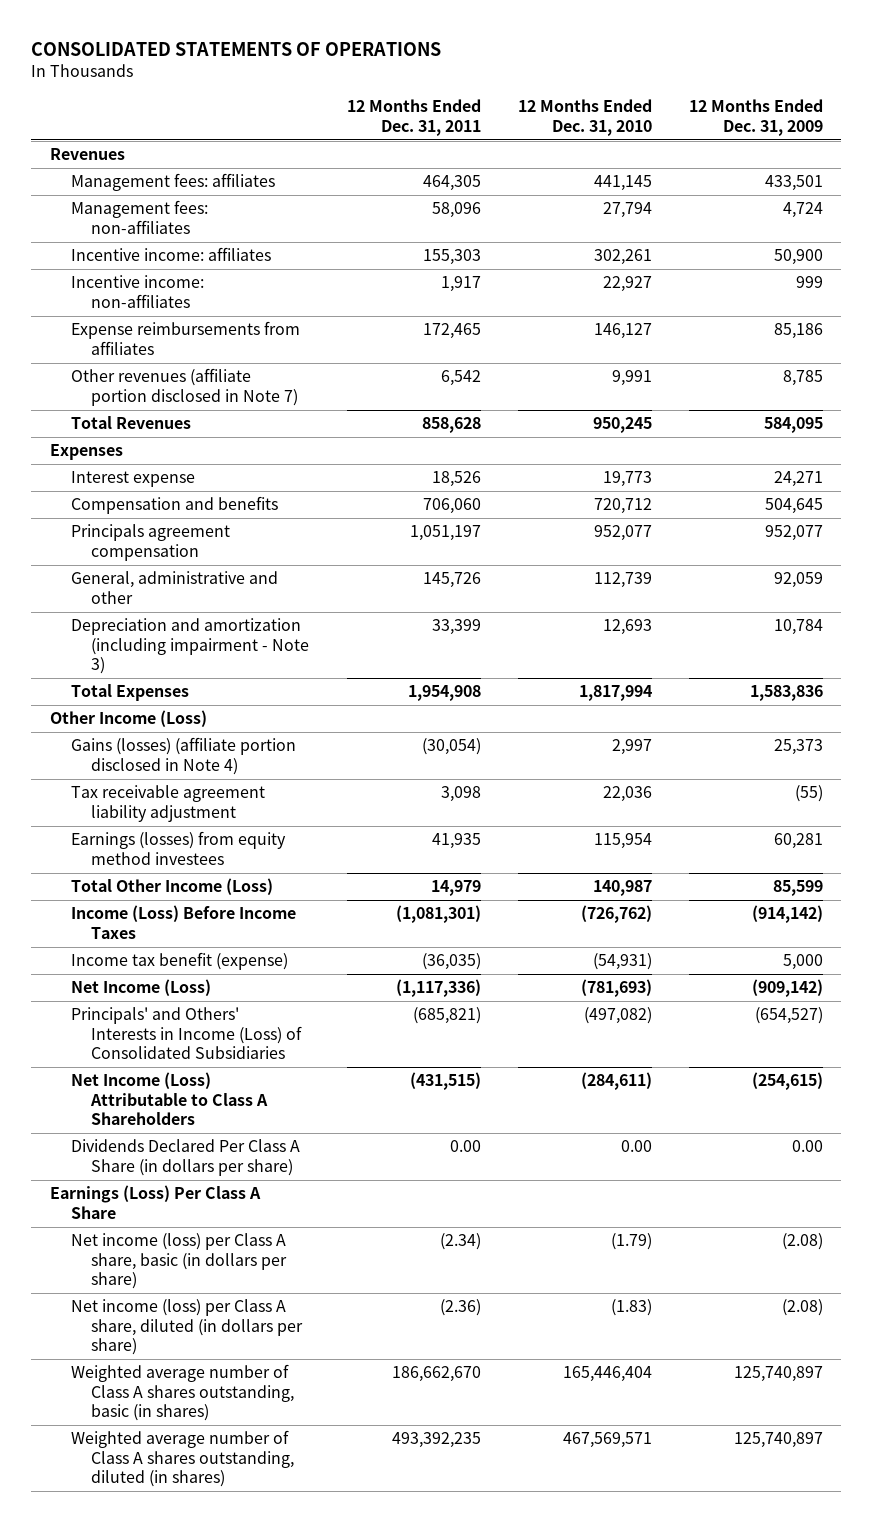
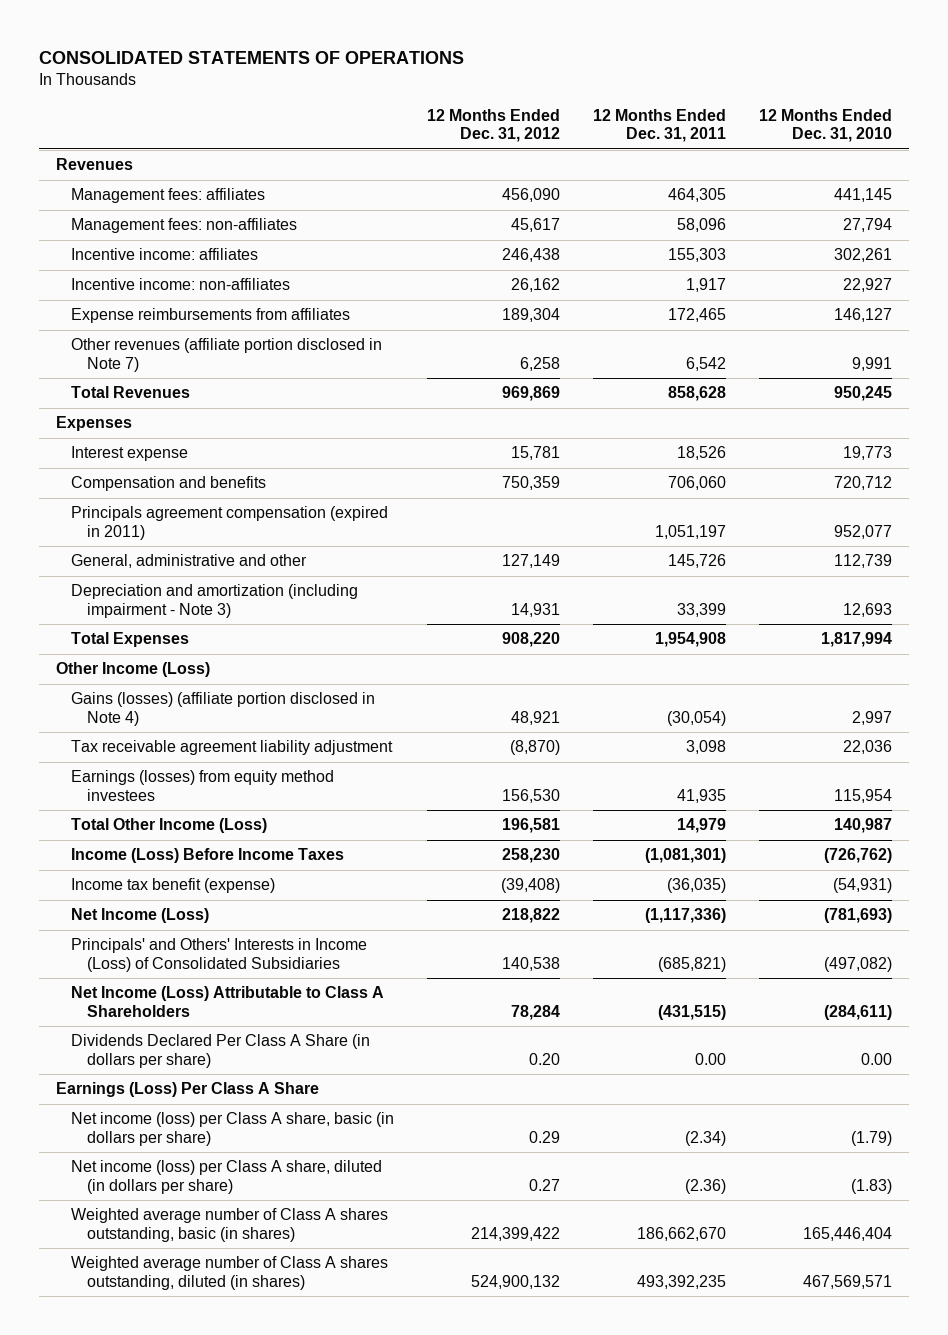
- | 12 Months Ended Dec. 31, 2011 | 12 Months Ended Dec. 31, 2010 | 12 Months Ended Dec. 31, 2009
+ | 12 Months Ended Dec. 31, 2012 | 12 Months Ended Dec. 31, 2011 | 12 Months Ended Dec. 31, 2010
- Principals agreement compensation | 1,051,197 | 952,077 | 952,077
+ Principals agreement compensation (expired in 2011) | | 1,051,197 | 952,077

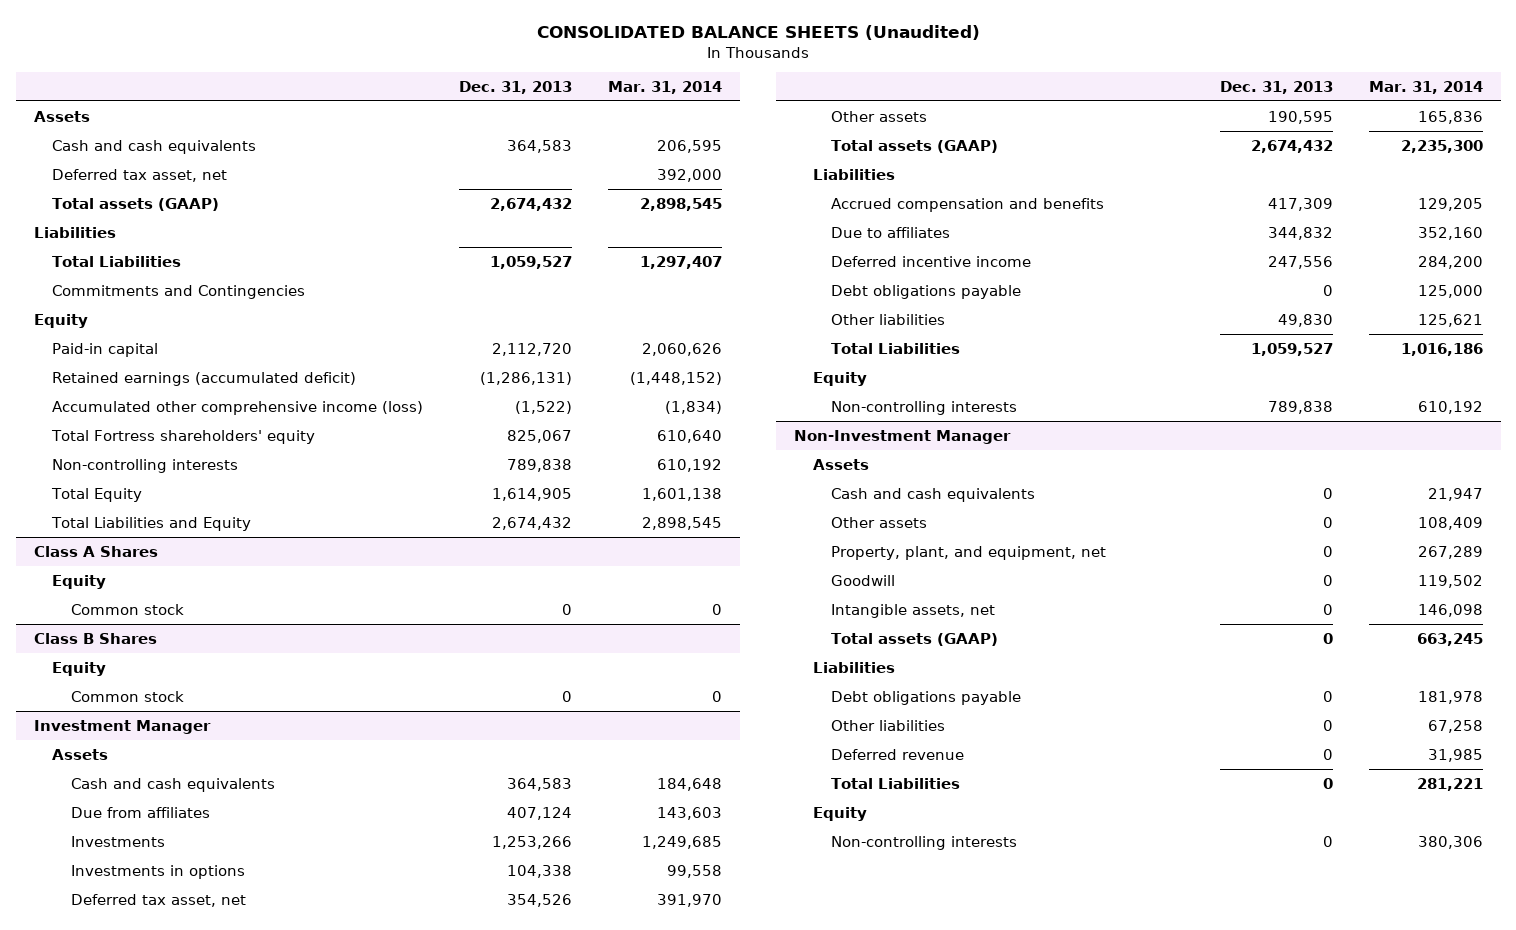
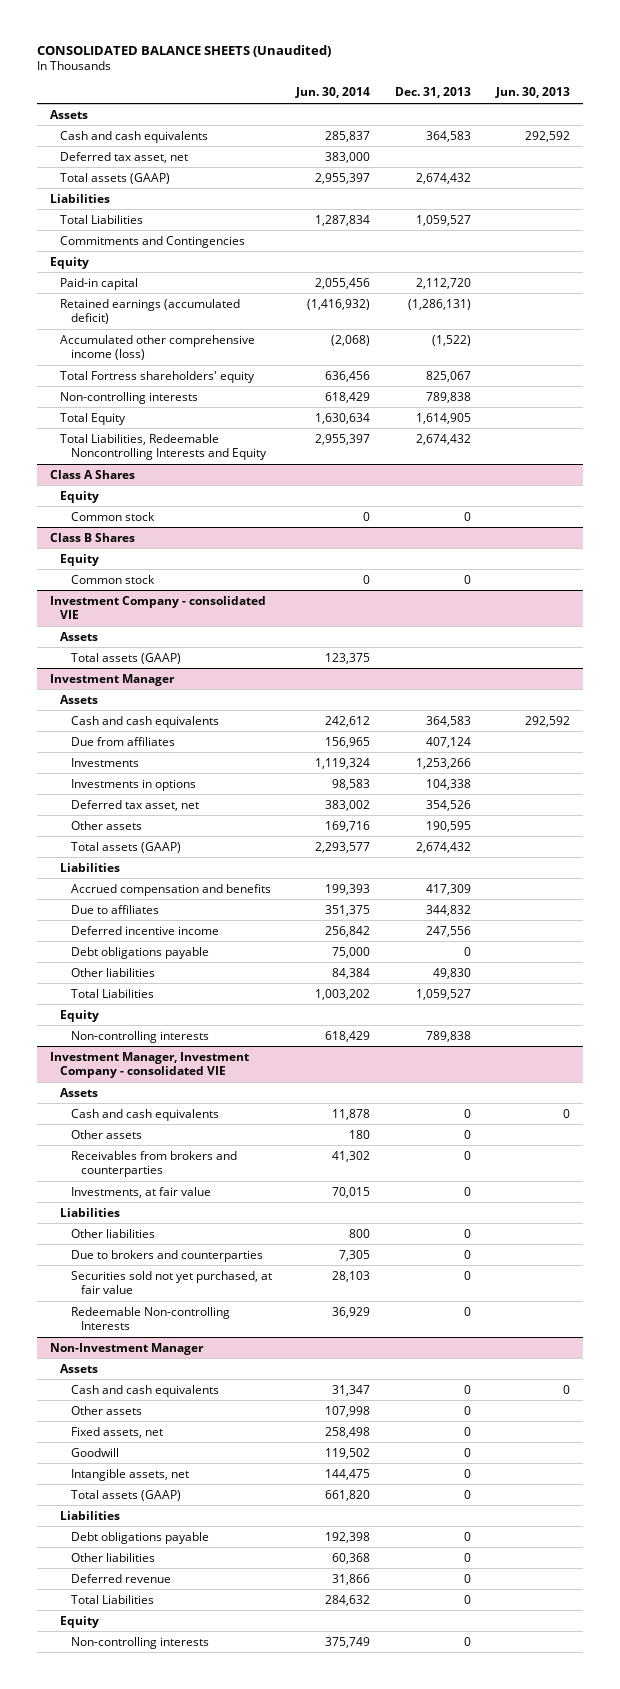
- | Dec. 31, 2013 | Mar. 31, 2014
+ | Jun. 30, 2014 | Dec. 31, 2013 | Jun. 30, 2013
- Total Liabilities and Equity | 2,674,432 | 2,898,545
+ Total Liabilities, Redeemable Noncontrolling Interests and Equity | 2,955,397 | 2,674,432 |
+ Investment Company - consolidated VIE
+ Assets
+ Total assets (GAAP) | 123,375 | |
+ Investment Manager, Investment Company - consolidated VIE
+ Assets
+ Cash and cash equivalents | 11,878 | 0 | 0
+ Other assets | 180 | 0 |
+ Receivables from brokers and counterparties | 41,302 | 0 |
+ Investments, at fair value | 70,015 | 0 |
+ Liabilities
+ Other liabilities | 800 | 0 |
+ Due to brokers and counterparties | 7,305 | 0 |
+ Securities sold not yet purchased, at fair value | 28,103 | 0 |
+ Redeemable Non-controlling Interests | 36,929 | 0 |
@ Non-Investment Manager
- Property, plant, and equipment, net | 0 | 267,289
+ Fixed assets, net | 258,498 | 0 |

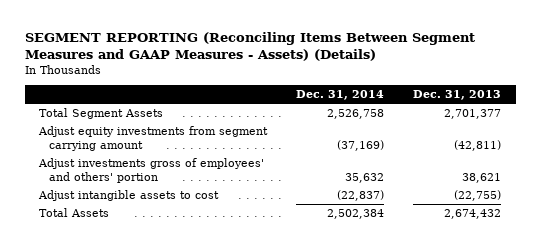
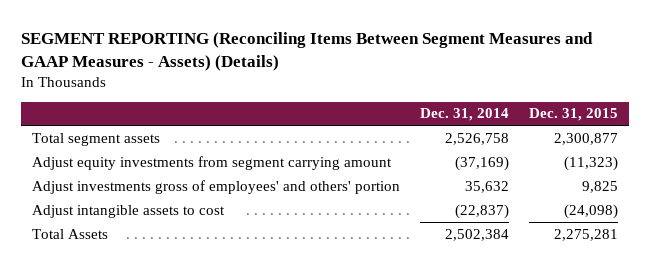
- | Dec. 31, 2014 | Dec. 31, 2013
+ | Dec. 31, 2014 | Dec. 31, 2015
- Total Segment Assets | 2,526,758 | 2,701,377
+ Total segment assets | 2,526,758 | 2,300,877

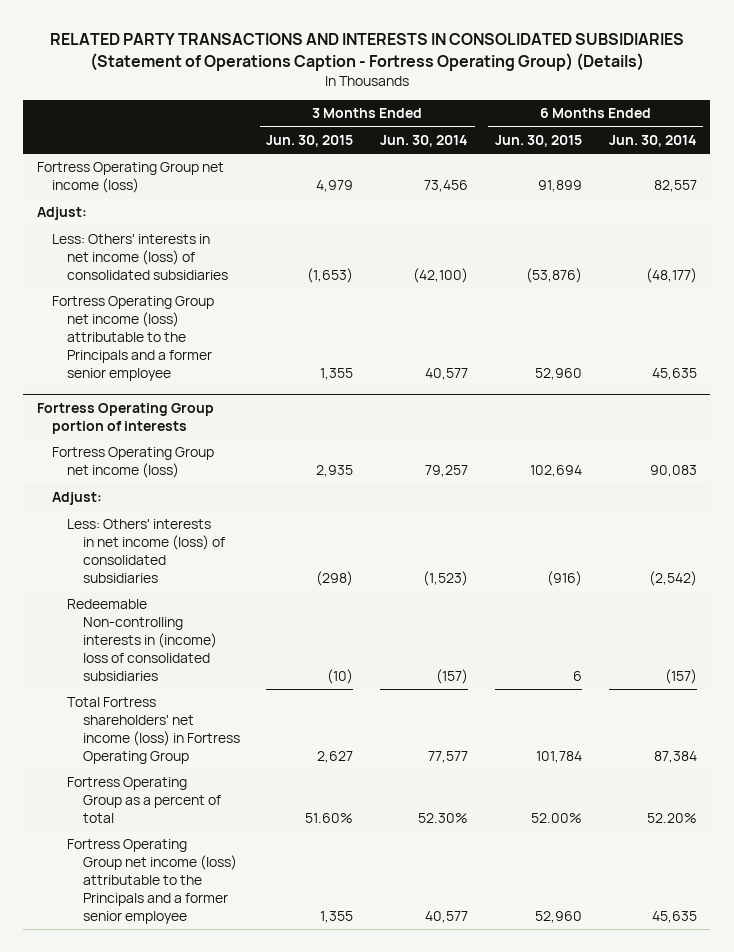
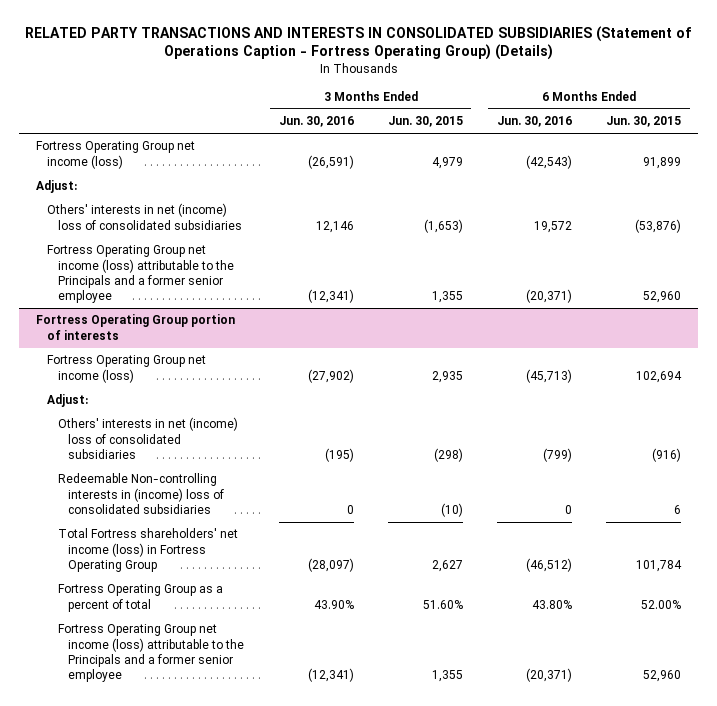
- | 3 Months Ended Jun. 30, 2015 | 3 Months Ended Jun. 30, 2014 | 6 Months Ended Jun. 30, 2015 | 6 Months Ended Jun. 30, 2014
+ | 3 Months Ended Jun. 30, 2016 | 3 Months Ended Jun. 30, 2015 | 6 Months Ended Jun. 30, 2016 | 6 Months Ended Jun. 30, 2015
- Less: Others' interests in net income (loss) of consolidated subsidiaries | (1,653) | (42,100) | (53,876) | (48,177)
+ Others' interests in net (income) loss of consolidated subsidiaries | 12,146 | (1,653) | 19,572 | (53,876)
@ Fortress Operating Group portion of interests
- Less: Others' interests in net income (loss) of consolidated subsidiaries | (298) | (1,523) | (916) | (2,542)
+ Others' interests in net (income) loss of consolidated subsidiaries | (195) | (298) | (799) | (916)

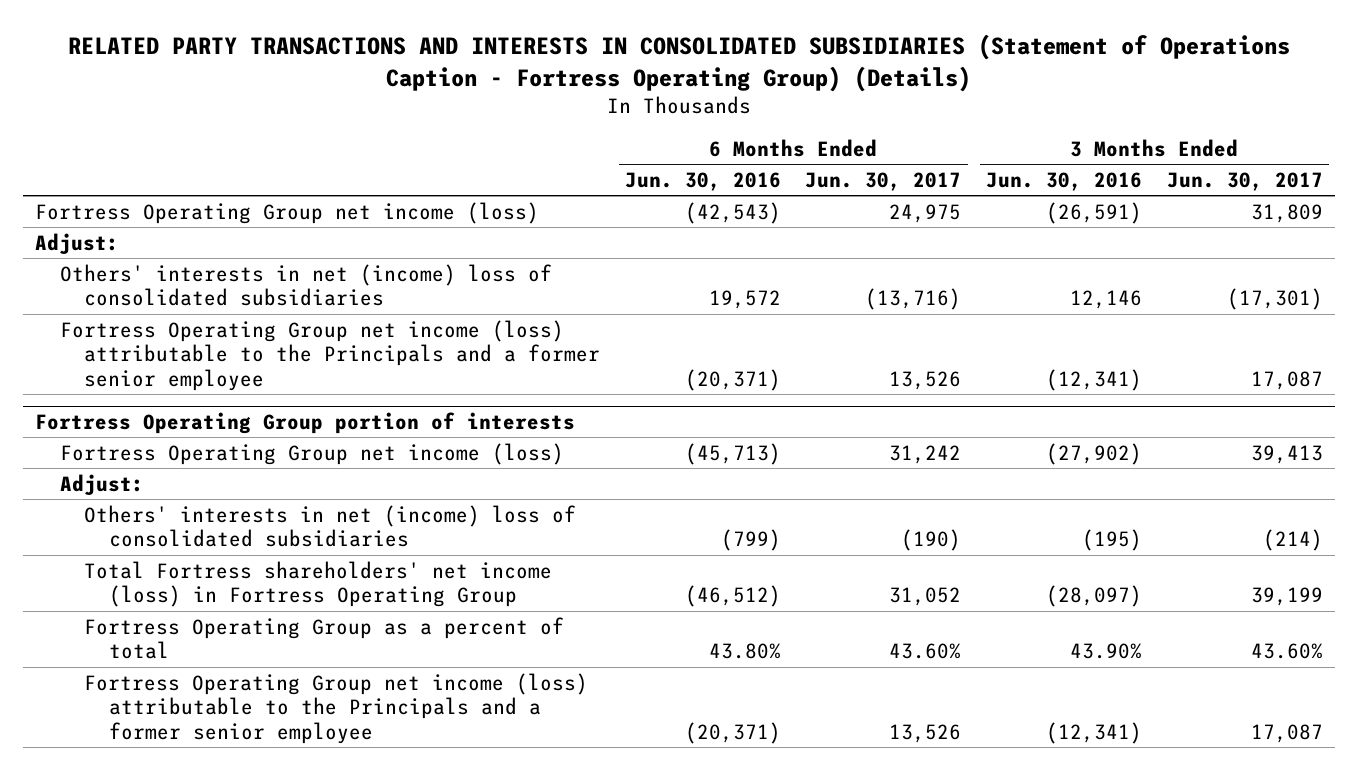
- | 3 Months Ended Jun. 30, 2016 | 3 Months Ended Jun. 30, 2015 | 6 Months Ended Jun. 30, 2016 | 6 Months Ended Jun. 30, 2015
+ | 6 Months Ended Jun. 30, 2016 | 6 Months Ended Jun. 30, 2017 | 3 Months Ended Jun. 30, 2016 | 3 Months Ended Jun. 30, 2017
@ Fortress Operating Group portion of interests
- Redeemable Non-controlling interests in (income) loss of consolidated subsidiaries | 0 | (10) | 0 | 6

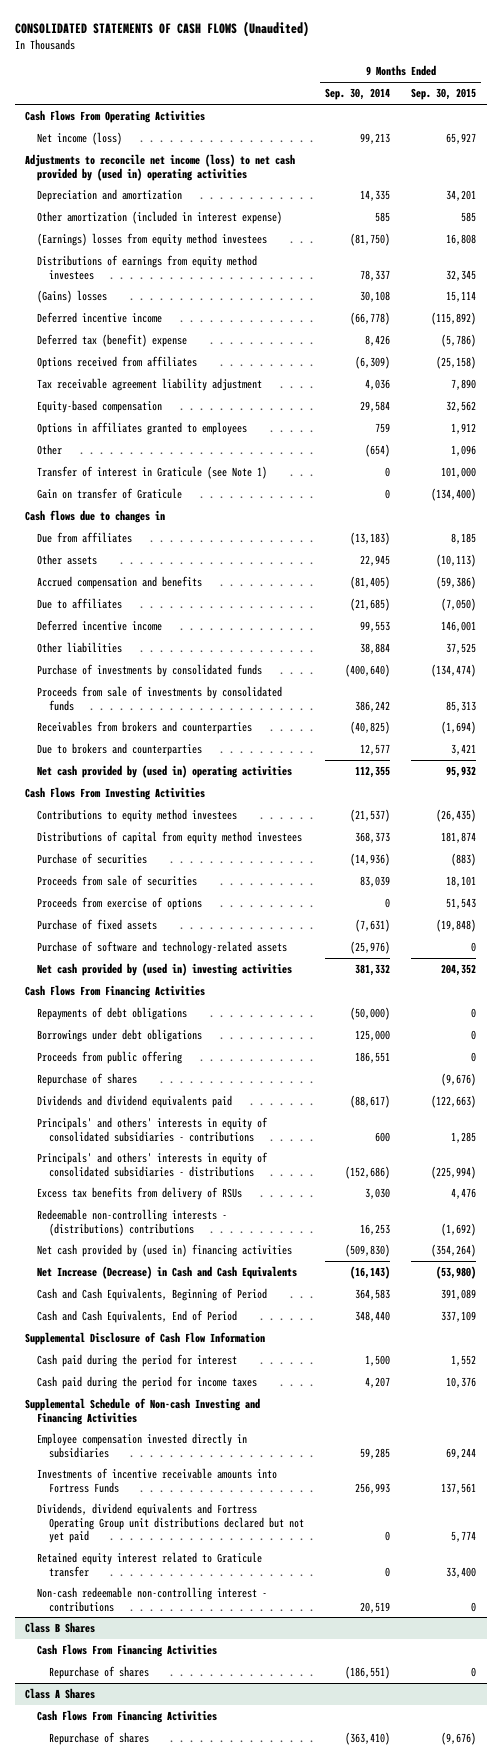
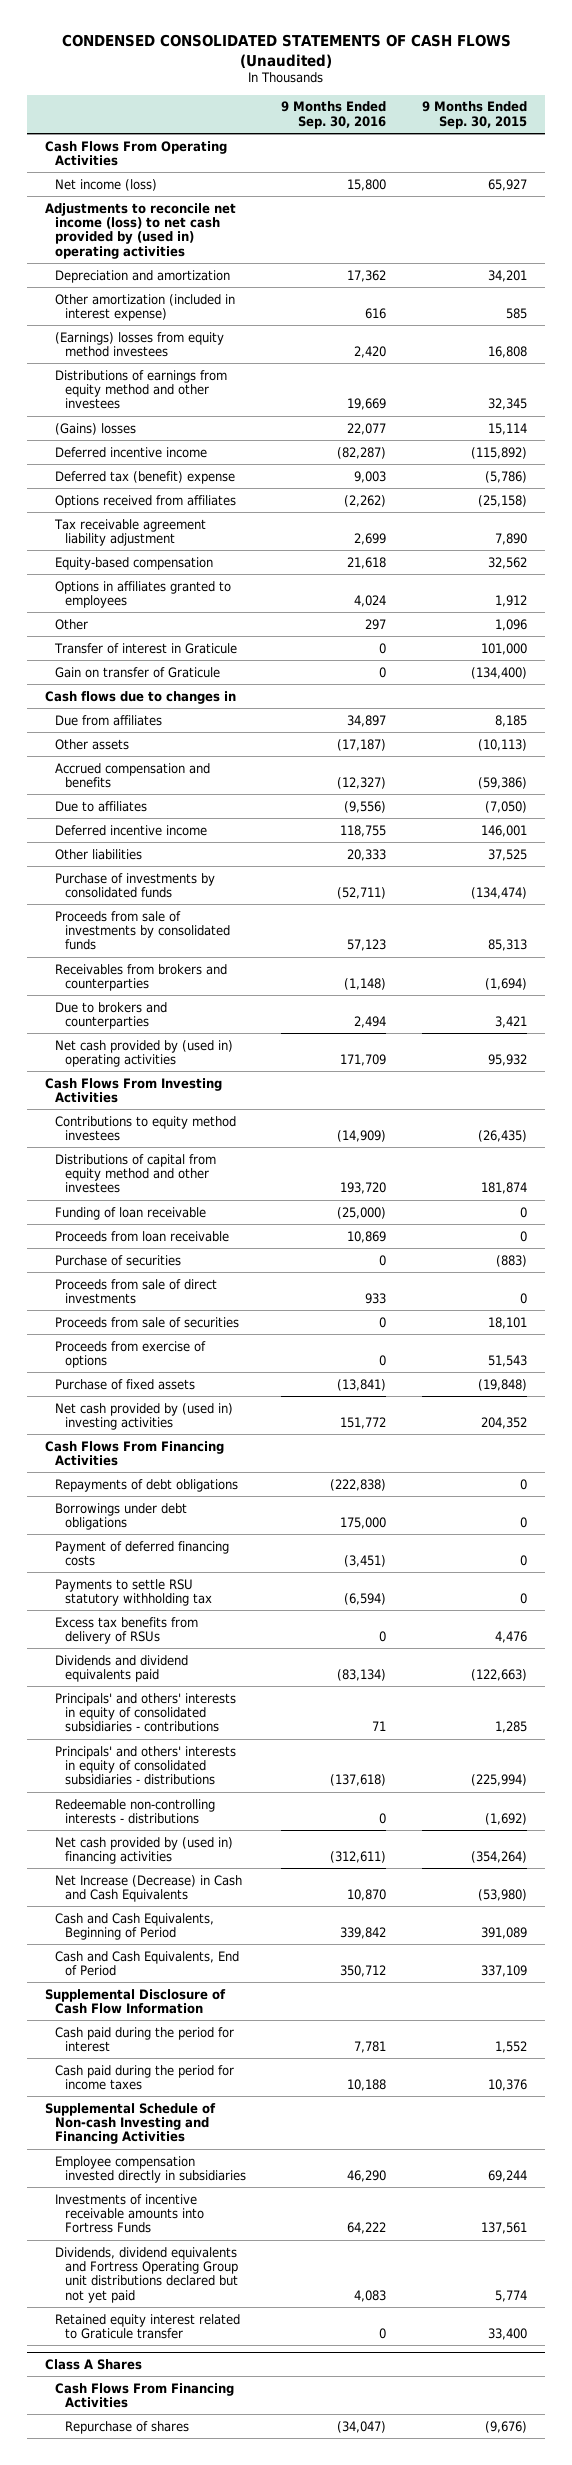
- CONSOLIDATED STATEMENTS OF CASH FLOWS (Unaudited)
+ CONDENSED CONSOLIDATED STATEMENTS OF CASH FLOWS (Unaudited)
- | 9 Months Ended Sep. 30, 2014 | 9 Months Ended Sep. 30, 2015
+ | 9 Months Ended Sep. 30, 2016 | 9 Months Ended Sep. 30, 2015
- Distributions of earnings from equity method investees | 78,337 | 32,345
+ Distributions of earnings from equity method and other investees | 19,669 | 32,345
- Transfer of interest in Graticule (see Note 1) | 0 | 101,000
+ Transfer of interest in Graticule | 0 | 101,000
- Distributions of capital from equity method investees | 368,373 | 181,874
+ Distributions of capital from equity method and other investees | 193,720 | 181,874
+ Funding of loan receivable | (25,000) | 0
+ Proceeds from loan receivable | 10,869 | 0
+ Proceeds from sale of direct investments | 933 | 0
- Purchase of software and technology-related assets | (25,976) | 0
- Proceeds from public offering | 186,551 | 0
- Repurchase of shares | | (9,676)
+ Payment of deferred financing costs | (3,451) | 0
+ Payments to settle RSU statutory withholding tax | (6,594) | 0
moved up: Excess tax benefits from delivery of RSUs | 0 | 4,476
- Redeemable non-controlling interests - (distributions) contributions | 16,253 | (1,692)
+ Redeemable non-controlling interests - distributions | 0 | (1,692)
- Non-cash redeemable non-controlling interest - contributions | 20,519 | 0
- Class B Shares
- Cash Flows From Financing Activities
- Repurchase of shares | (186,551) | 0

